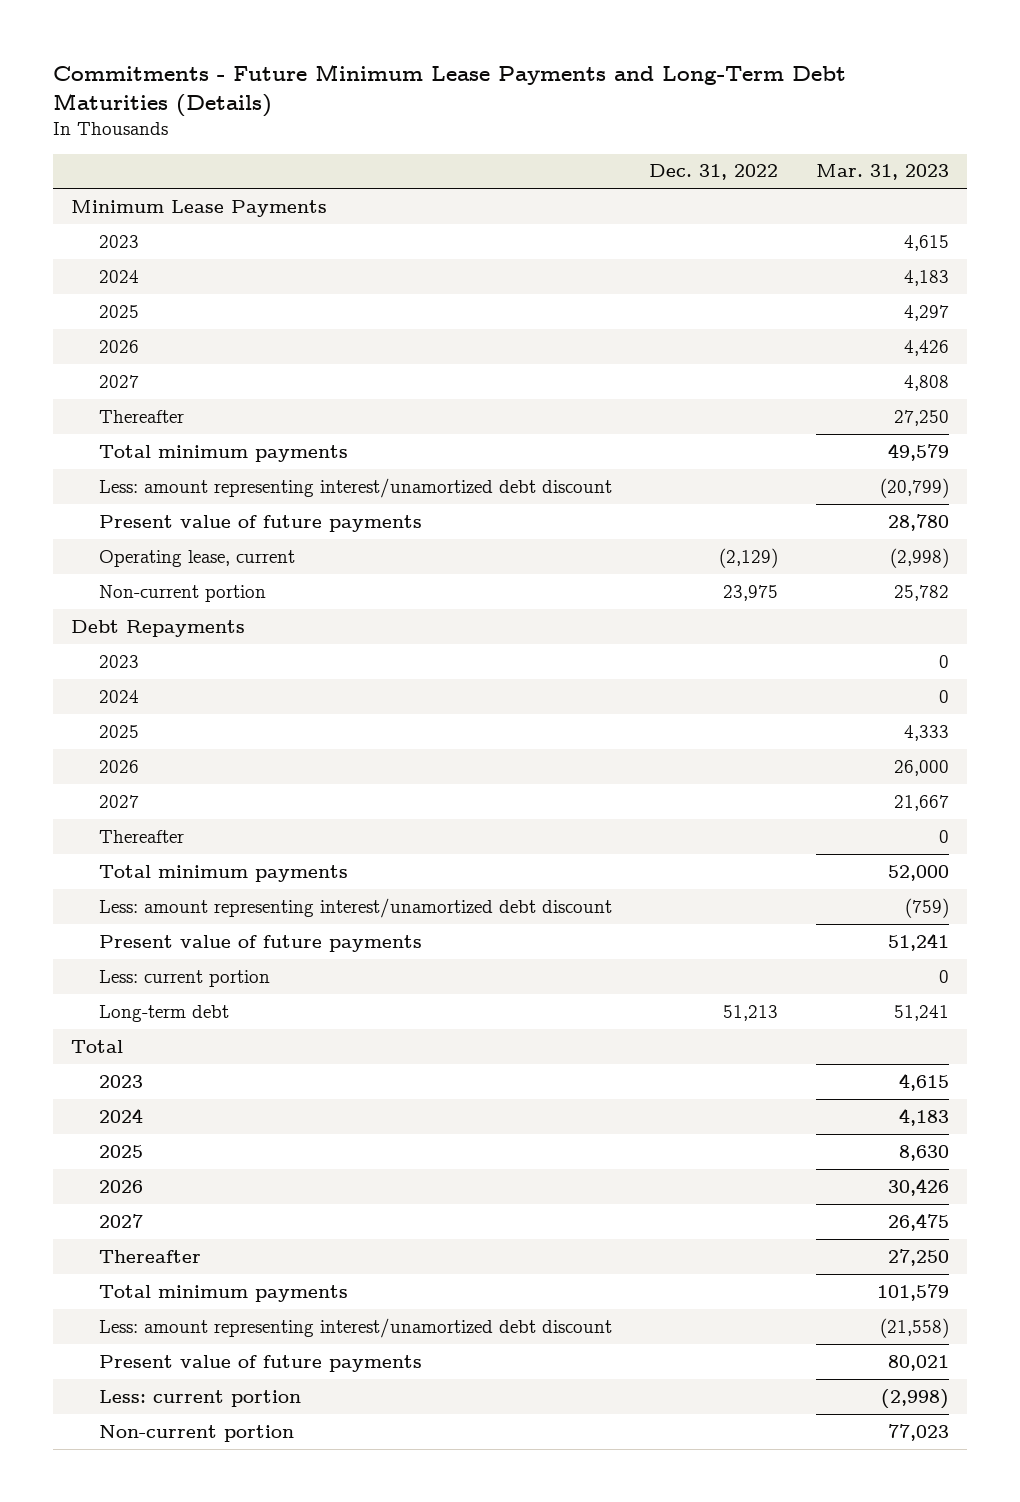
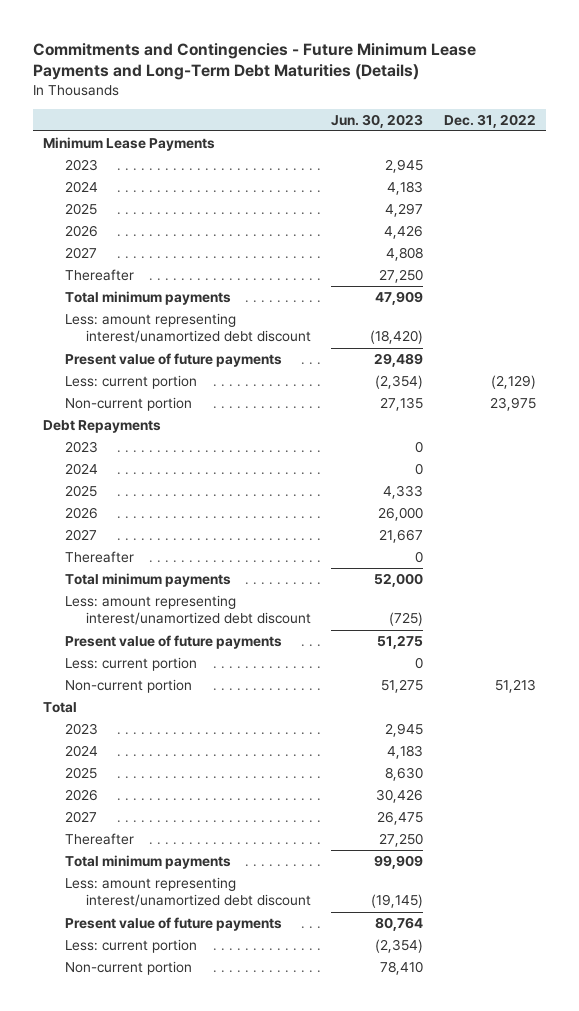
- Commitments - Future Minimum Lease Payments and Long-Term Debt Maturities (Details)
+ Commitments and Contingencies - Future Minimum Lease Payments and Long-Term Debt Maturities (Details)
- | Dec. 31, 2022 | Mar. 31, 2023
+ | Jun. 30, 2023 | Dec. 31, 2022
- Operating lease, current | (2,129) | (2,998)
+ Less: current portion | (2,354) | (2,129)
- Long-term debt | 51,213 | 51,241
+ Non-current portion | 51,275 | 51,213

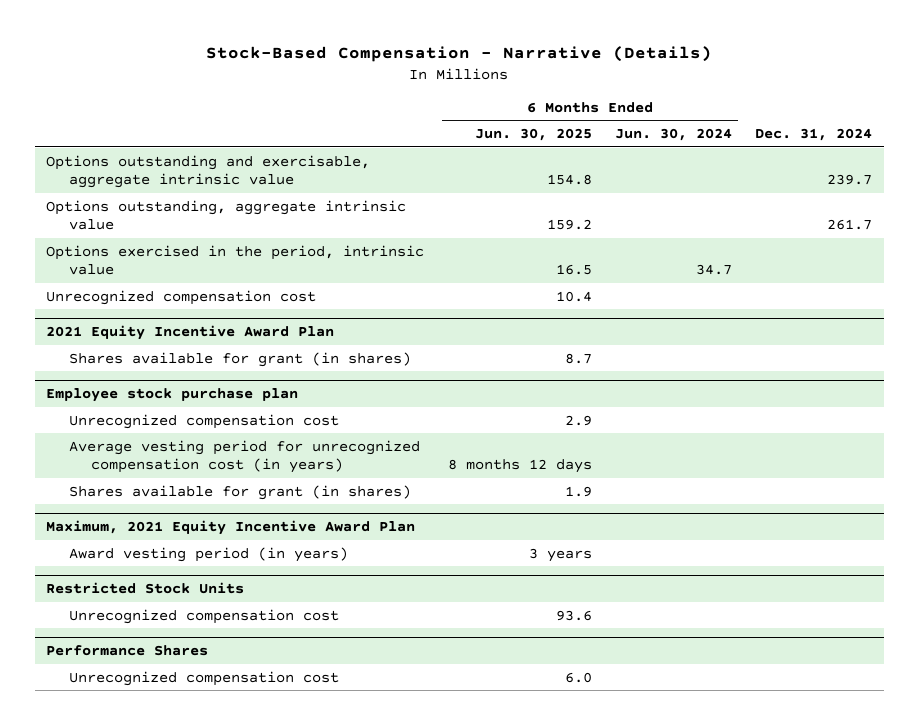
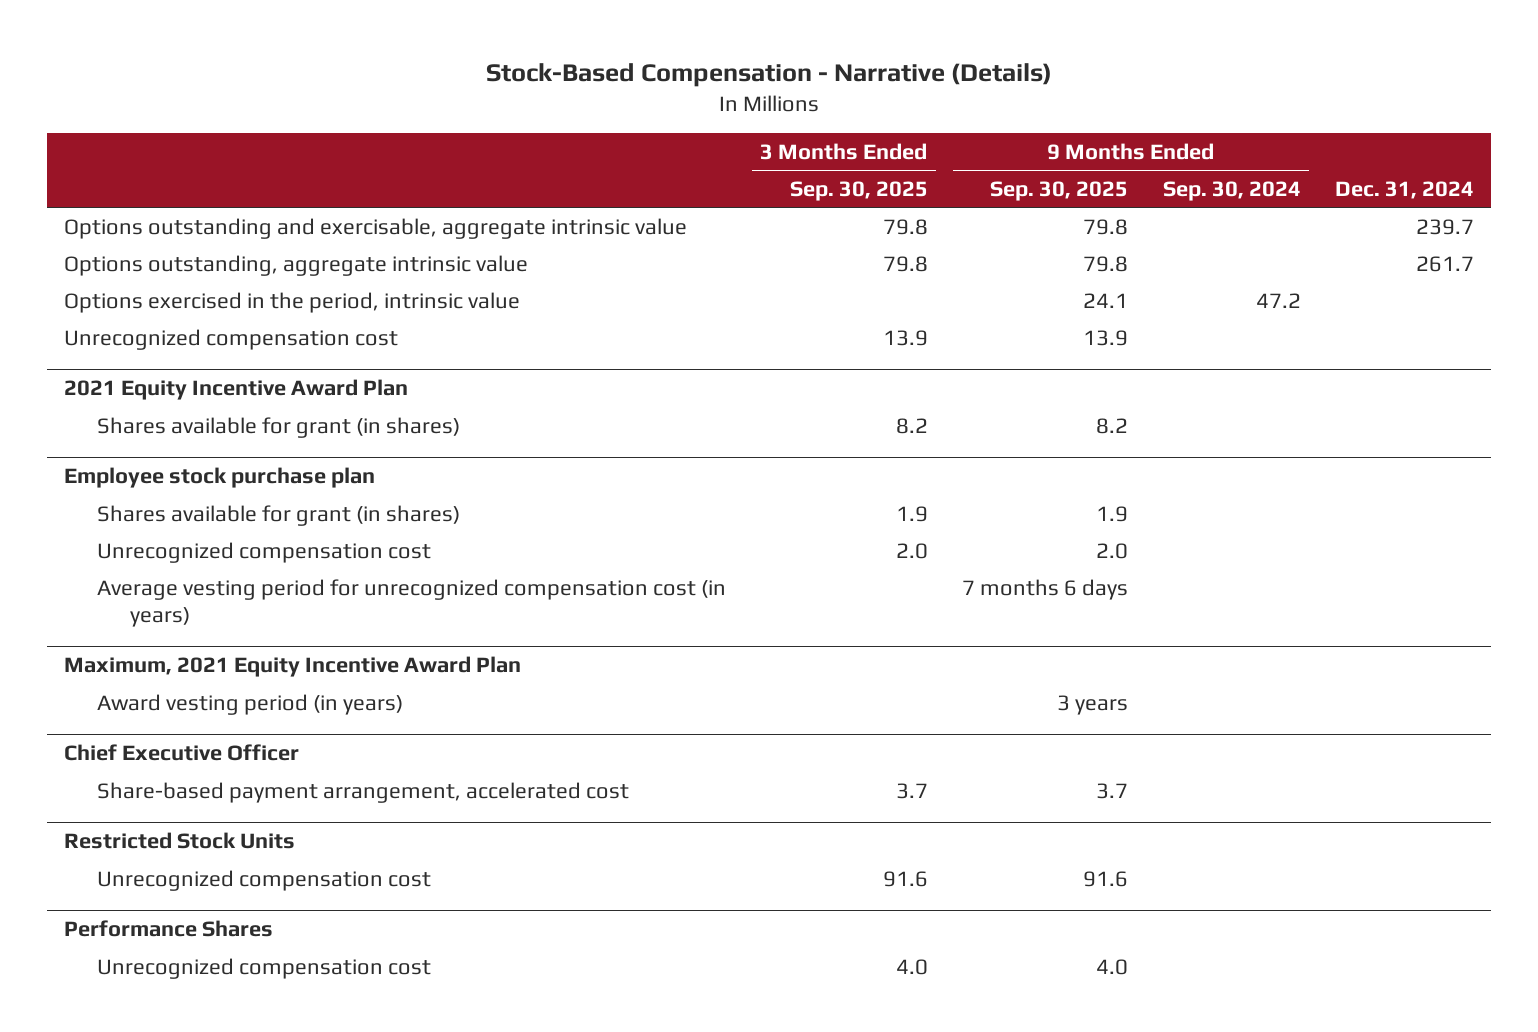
- | 6 Months Ended Jun. 30, 2025 | 6 Months Ended Jun. 30, 2024 | Dec. 31, 2024
+ | 3 Months Ended Sep. 30, 2025 | 9 Months Ended Sep. 30, 2025 | 9 Months Ended Sep. 30, 2024 | Dec. 31, 2024
@ Employee stock purchase plan
moved up: Shares available for grant (in shares) | 1.9 | 1.9 | |
+ Chief Executive Officer
+ Share-based payment arrangement, accelerated cost | 3.7 | 3.7 | |

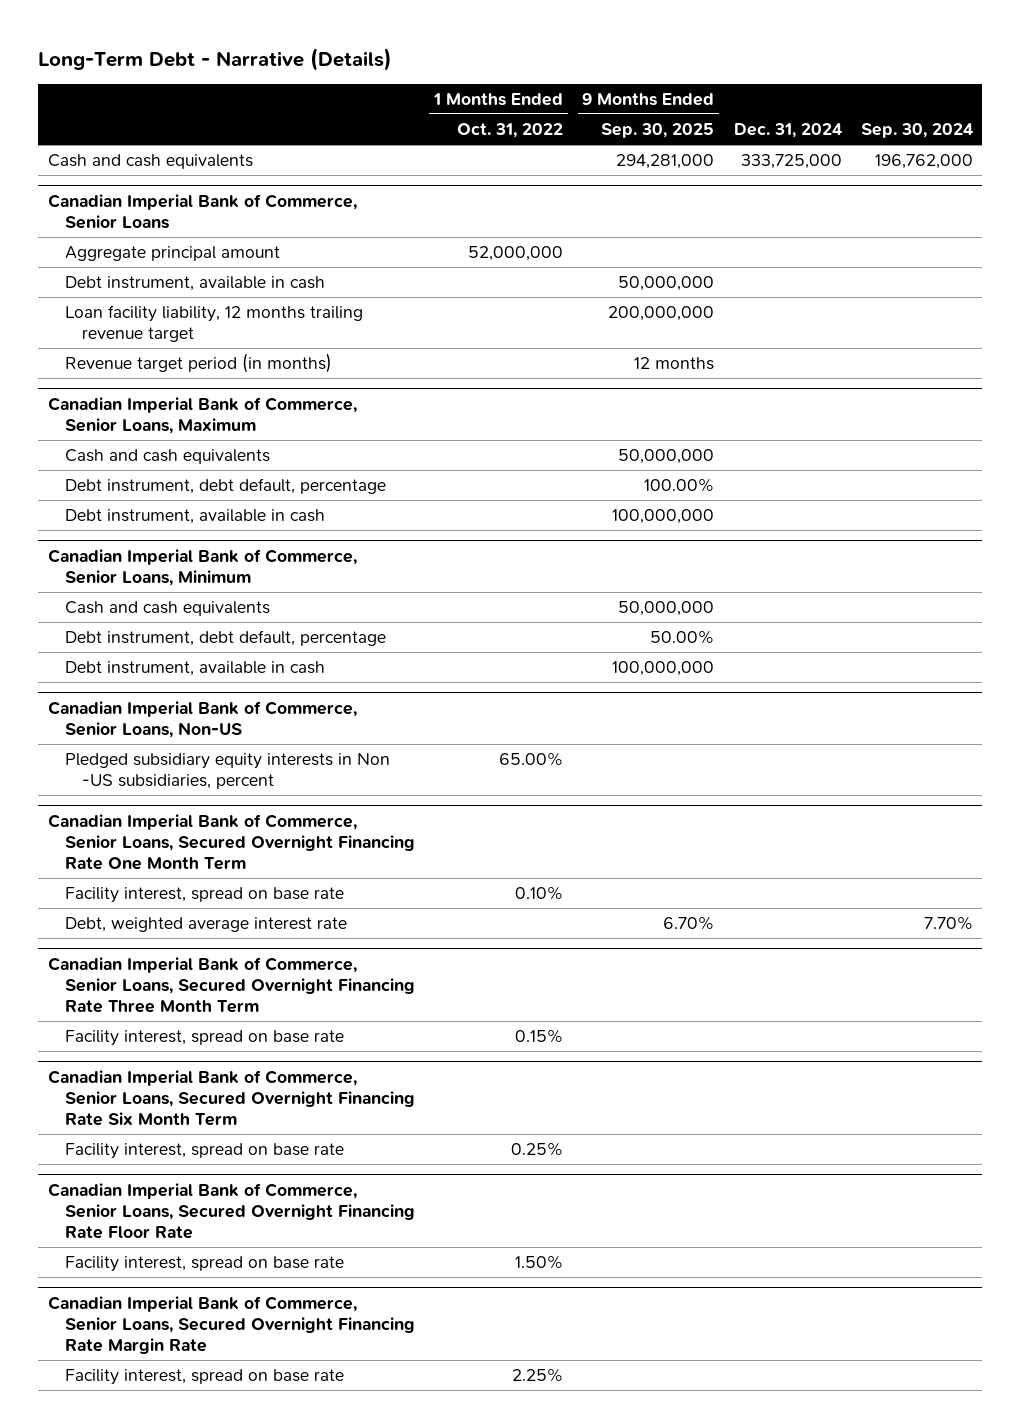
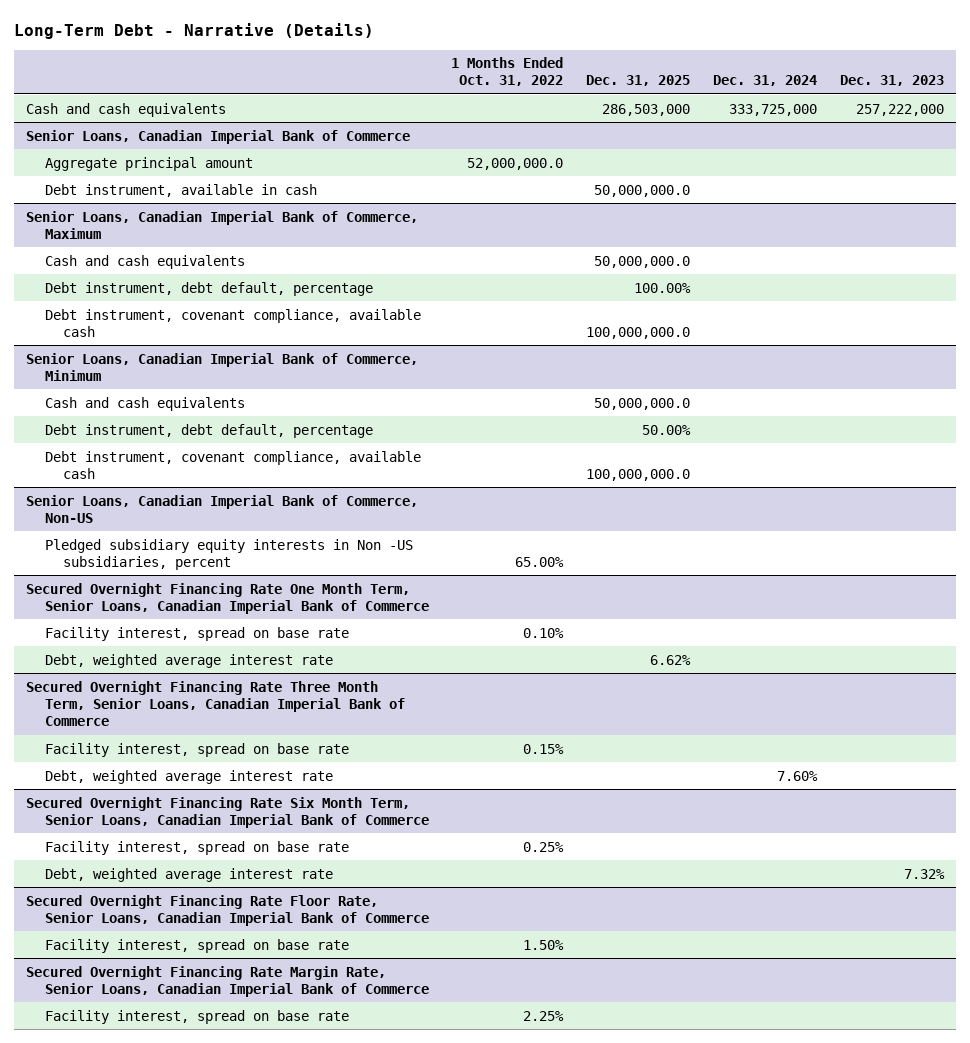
- | 1 Months Ended Oct. 31, 2022 | 9 Months Ended Sep. 30, 2025 | Dec. 31, 2024 | Sep. 30, 2024
+ | 1 Months Ended Oct. 31, 2022 | Dec. 31, 2025 | Dec. 31, 2024 | Dec. 31, 2023
- Canadian Imperial Bank of Commerce, Senior Loans
- Aggregate principal amount | 52,000,000 | | |
+ Senior Loans, Canadian Imperial Bank of Commerce
+ Aggregate principal amount | 52,000,000.0 | | |
- Loan facility liability, 12 months trailing revenue target | | 200,000,000 | |
- Revenue target period (in months) | | 12 months | |
- Canadian Imperial Bank of Commerce, Senior Loans, Maximum
+ Senior Loans, Canadian Imperial Bank of Commerce, Maximum
- Debt instrument, available in cash | | 100,000,000 | |
- Canadian Imperial Bank of Commerce, Senior Loans, Minimum
+ Debt instrument, covenant compliance, available cash | | 100,000,000.0 | |
+ Senior Loans, Canadian Imperial Bank of Commerce, Minimum
- Debt instrument, available in cash | | 100,000,000 | |
- Canadian Imperial Bank of Commerce, Senior Loans, Non-US
+ Debt instrument, covenant compliance, available cash | | 100,000,000.0 | |
+ Senior Loans, Canadian Imperial Bank of Commerce, Non-US
- Canadian Imperial Bank of Commerce, Senior Loans, Secured Overnight Financing Rate One Month Term
+ Secured Overnight Financing Rate One Month Term, Senior Loans, Canadian Imperial Bank of Commerce
- Canadian Imperial Bank of Commerce, Senior Loans, Secured Overnight Financing Rate Three Month Term
+ Secured Overnight Financing Rate Three Month Term, Senior Loans, Canadian Imperial Bank of Commerce
- Canadian Imperial Bank of Commerce, Senior Loans, Secured Overnight Financing Rate Six Month Term
+ Debt, weighted average interest rate | | | 7.60% |
+ Secured Overnight Financing Rate Six Month Term, Senior Loans, Canadian Imperial Bank of Commerce
- Canadian Imperial Bank of Commerce, Senior Loans, Secured Overnight Financing Rate Floor Rate
+ Debt, weighted average interest rate | | | | 7.32%
+ Secured Overnight Financing Rate Floor Rate, Senior Loans, Canadian Imperial Bank of Commerce
- Canadian Imperial Bank of Commerce, Senior Loans, Secured Overnight Financing Rate Margin Rate
+ Secured Overnight Financing Rate Margin Rate, Senior Loans, Canadian Imperial Bank of Commerce

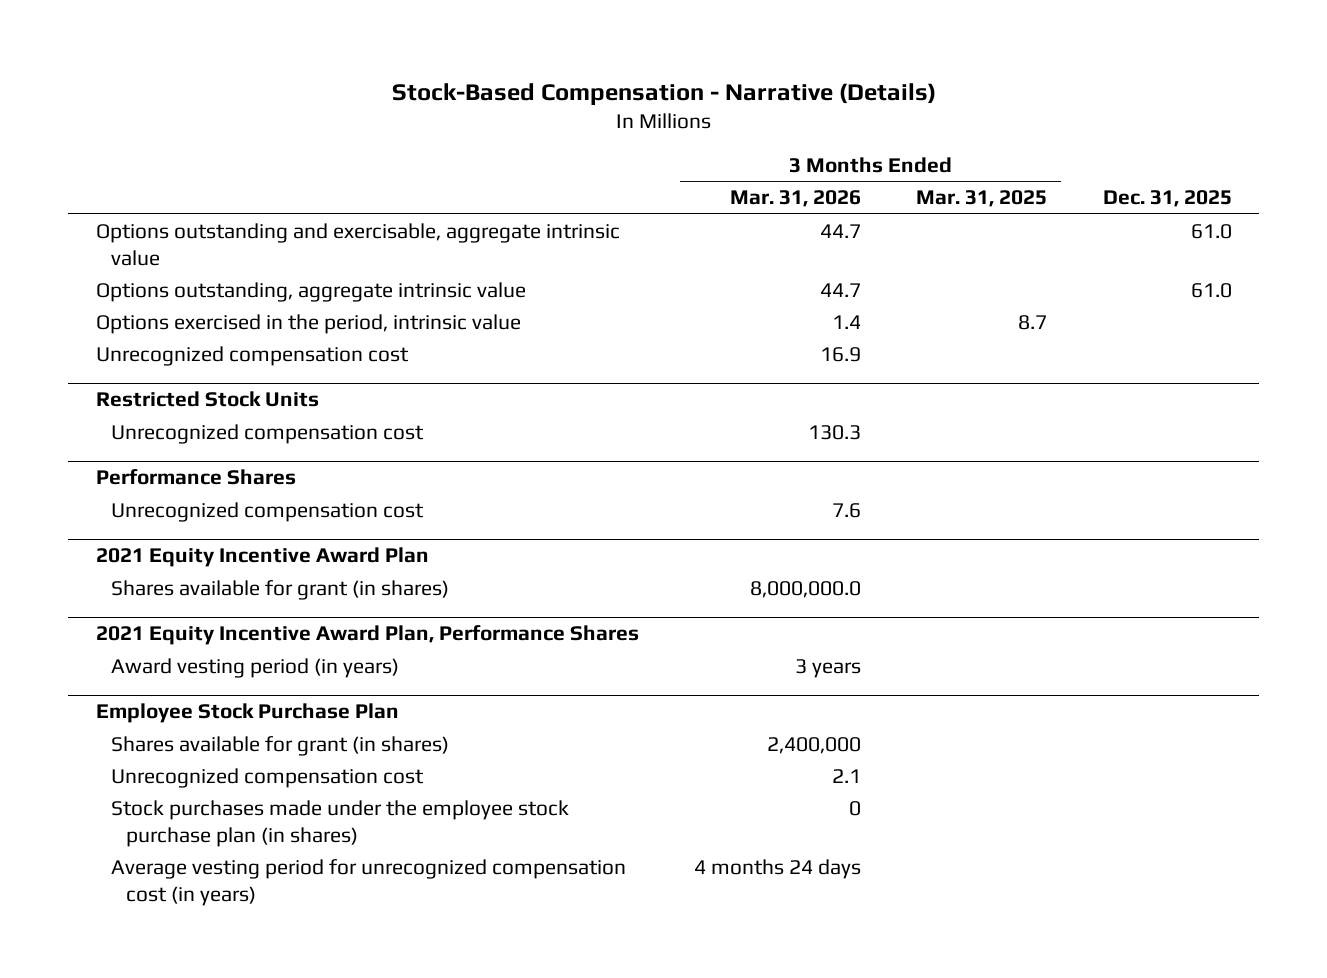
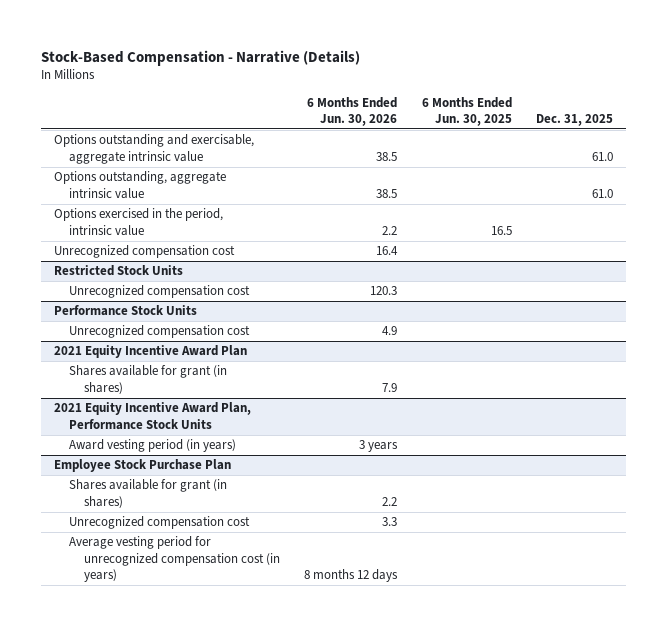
- | 3 Months Ended Mar. 31, 2026 | 3 Months Ended Mar. 31, 2025 | Dec. 31, 2025
+ | 6 Months Ended Jun. 30, 2026 | 6 Months Ended Jun. 30, 2025 | Dec. 31, 2025
- Performance Shares
+ Performance Stock Units
- 2021 Equity Incentive Award Plan, Performance Shares
+ 2021 Equity Incentive Award Plan, Performance Stock Units
@ Employee Stock Purchase Plan
- Stock purchases made under the employee stock purchase plan (in shares) | 0 | |

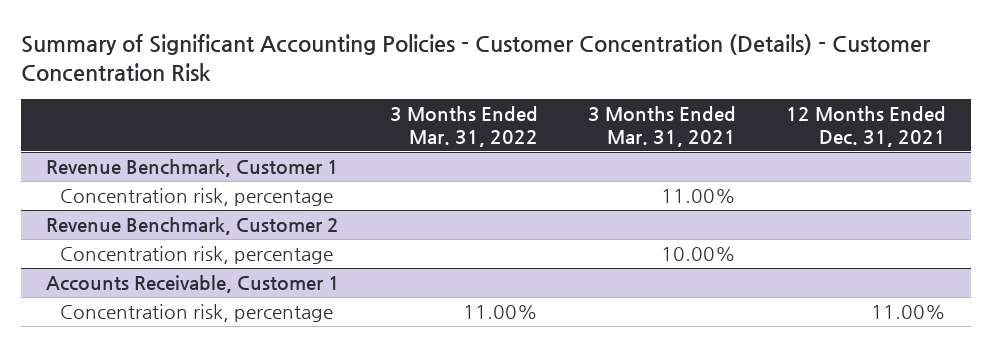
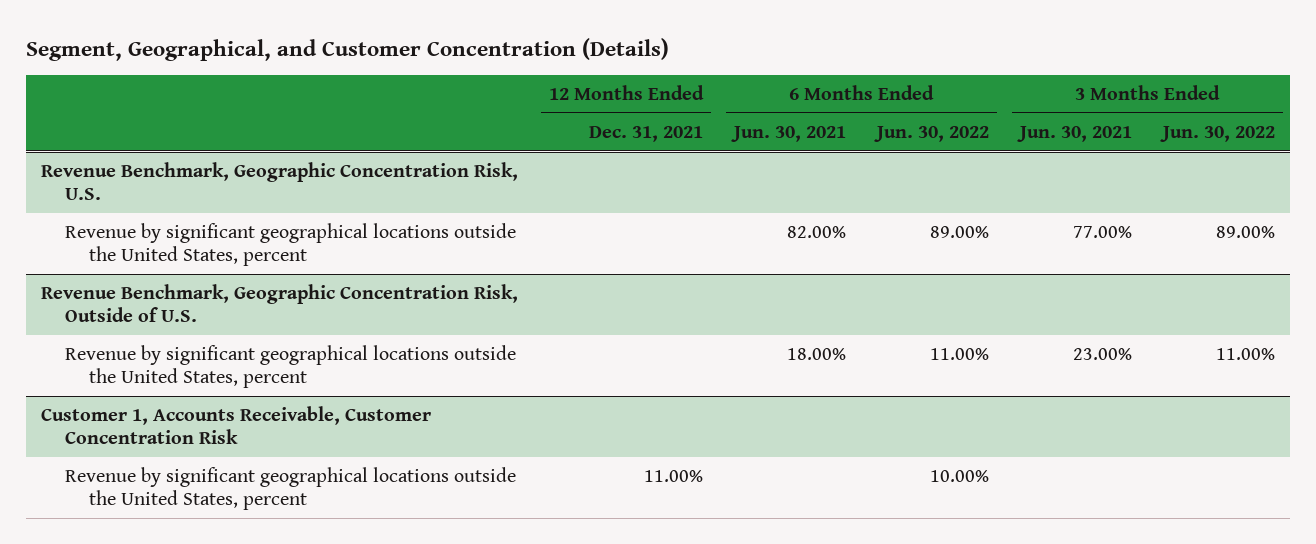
- Summary of Significant Accounting Policies - Customer Concentration (Details) - Customer Concentration Risk
+ Segment, Geographical, and Customer Concentration (Details)
- | 3 Months Ended Mar. 31, 2022 | 3 Months Ended Mar. 31, 2021 | 12 Months Ended Dec. 31, 2021
+ | 12 Months Ended Dec. 31, 2021 | 6 Months Ended Jun. 30, 2021 | 6 Months Ended Jun. 30, 2022 | 3 Months Ended Jun. 30, 2021 | 3 Months Ended Jun. 30, 2022
- Revenue Benchmark, Customer 1
- Concentration risk, percentage | | 11.00% |
- Revenue Benchmark, Customer 2
- Concentration risk, percentage | | 10.00% |
- Accounts Receivable, Customer 1
- Concentration risk, percentage | 11.00% | | 11.00%
+ Revenue Benchmark, Geographic Concentration Risk, U.S.
+ Revenue by significant geographical locations outside the United States, percent | | 82.00% | 89.00% | 77.00% | 89.00%
+ Revenue Benchmark, Geographic Concentration Risk, Outside of U.S.
+ Revenue by significant geographical locations outside the United States, percent | | 18.00% | 11.00% | 23.00% | 11.00%
+ Customer 1, Accounts Receivable, Customer Concentration Risk
+ Revenue by significant geographical locations outside the United States, percent | 11.00% | | 10.00% | |

